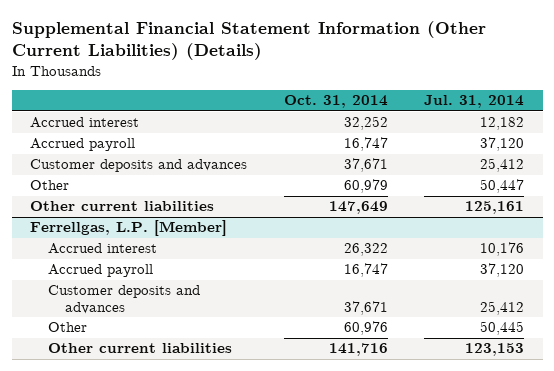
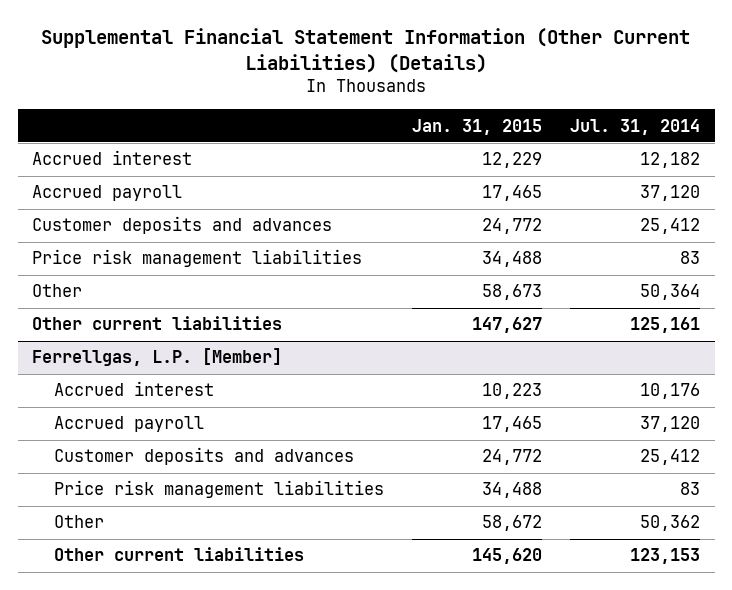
- | Oct. 31, 2014 | Jul. 31, 2014
+ | Jan. 31, 2015 | Jul. 31, 2014
- Other | 60,979 | 50,447
+ Price risk management liabilities | 34,488 | 83
+ Other | 58,673 | 50,364
@ Ferrellgas, L.P. [Member]
- Other | 60,976 | 50,445
+ Price risk management liabilities | 34,488 | 83
+ Other | 58,672 | 50,362

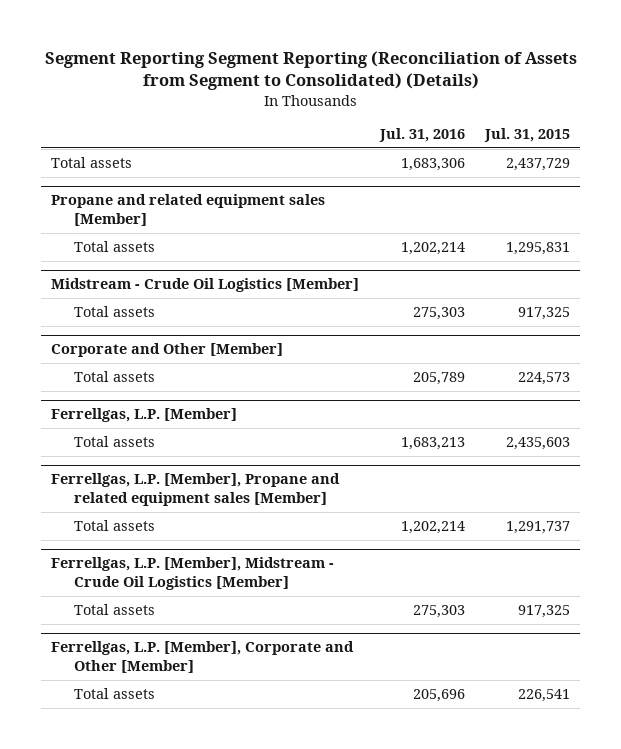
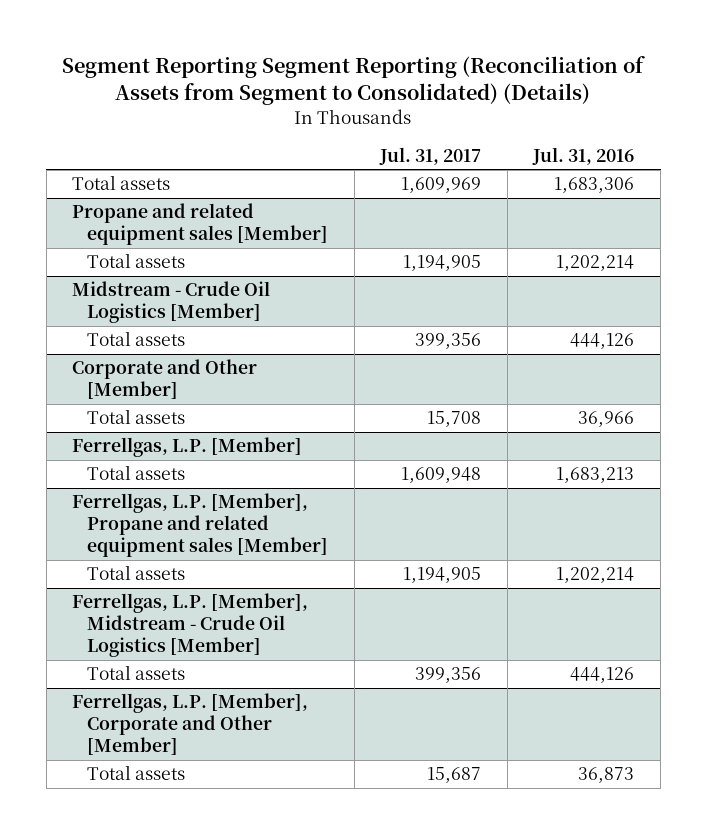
- | Jul. 31, 2016 | Jul. 31, 2015
+ | Jul. 31, 2017 | Jul. 31, 2016
@ Midstream - Crude Oil Logistics [Member]
- Total assets | 275,303 | 917,325
+ Total assets | 399,356 | 444,126
@ Corporate and Other [Member]
- Total assets | 205,789 | 224,573
+ Total assets | 15,708 | 36,966
@ Ferrellgas, L.P. [Member], Midstream - Crude Oil Logistics [Member]
- Total assets | 275,303 | 917,325
+ Total assets | 399,356 | 444,126
@ Ferrellgas, L.P. [Member], Corporate and Other [Member]
- Total assets | 205,696 | 226,541
+ Total assets | 15,687 | 36,873

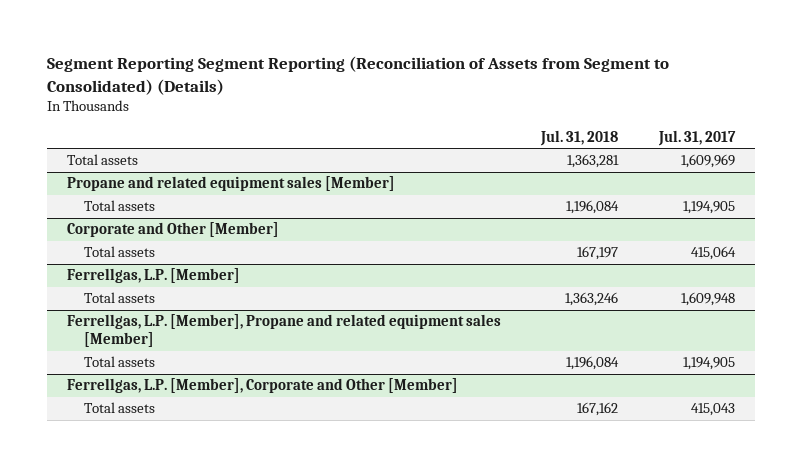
- | Jul. 31, 2017 | Jul. 31, 2016
+ | Jul. 31, 2018 | Jul. 31, 2017
- Midstream - Crude Oil Logistics [Member]
- Total assets | 399,356 | 444,126
@ Corporate and Other [Member]
- Total assets | 15,708 | 36,966
+ Total assets | 167,197 | 415,064
- Ferrellgas, L.P. [Member], Midstream - Crude Oil Logistics [Member]
- Total assets | 399,356 | 444,126
@ Ferrellgas, L.P. [Member], Corporate and Other [Member]
- Total assets | 15,687 | 36,873
+ Total assets | 167,162 | 415,043

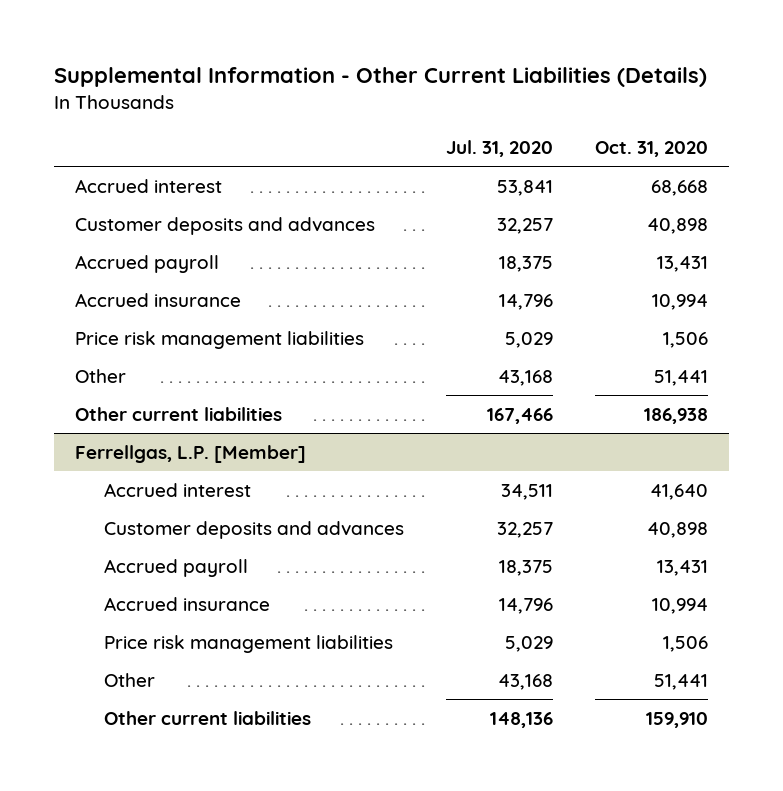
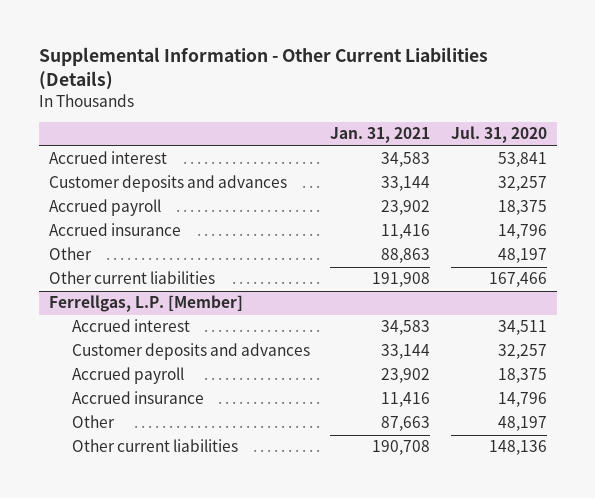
- | Jul. 31, 2020 | Oct. 31, 2020
+ | Jan. 31, 2021 | Jul. 31, 2020
- Price risk management liabilities | 5,029 | 1,506
- Other | 43,168 | 51,441
+ Other | 88,863 | 48,197
@ Ferrellgas, L.P. [Member]
- Price risk management liabilities | 5,029 | 1,506
- Other | 43,168 | 51,441
+ Other | 87,663 | 48,197

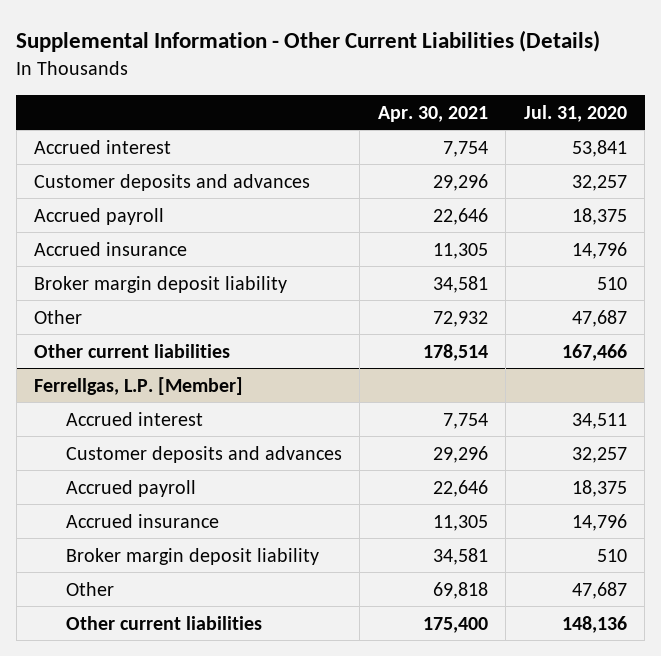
- | Jan. 31, 2021 | Jul. 31, 2020
+ | Apr. 30, 2021 | Jul. 31, 2020
- Other | 88,863 | 48,197
+ Broker margin deposit liability | 34,581 | 510
+ Other | 72,932 | 47,687
@ Ferrellgas, L.P. [Member]
- Other | 87,663 | 48,197
+ Broker margin deposit liability | 34,581 | 510
+ Other | 69,818 | 47,687

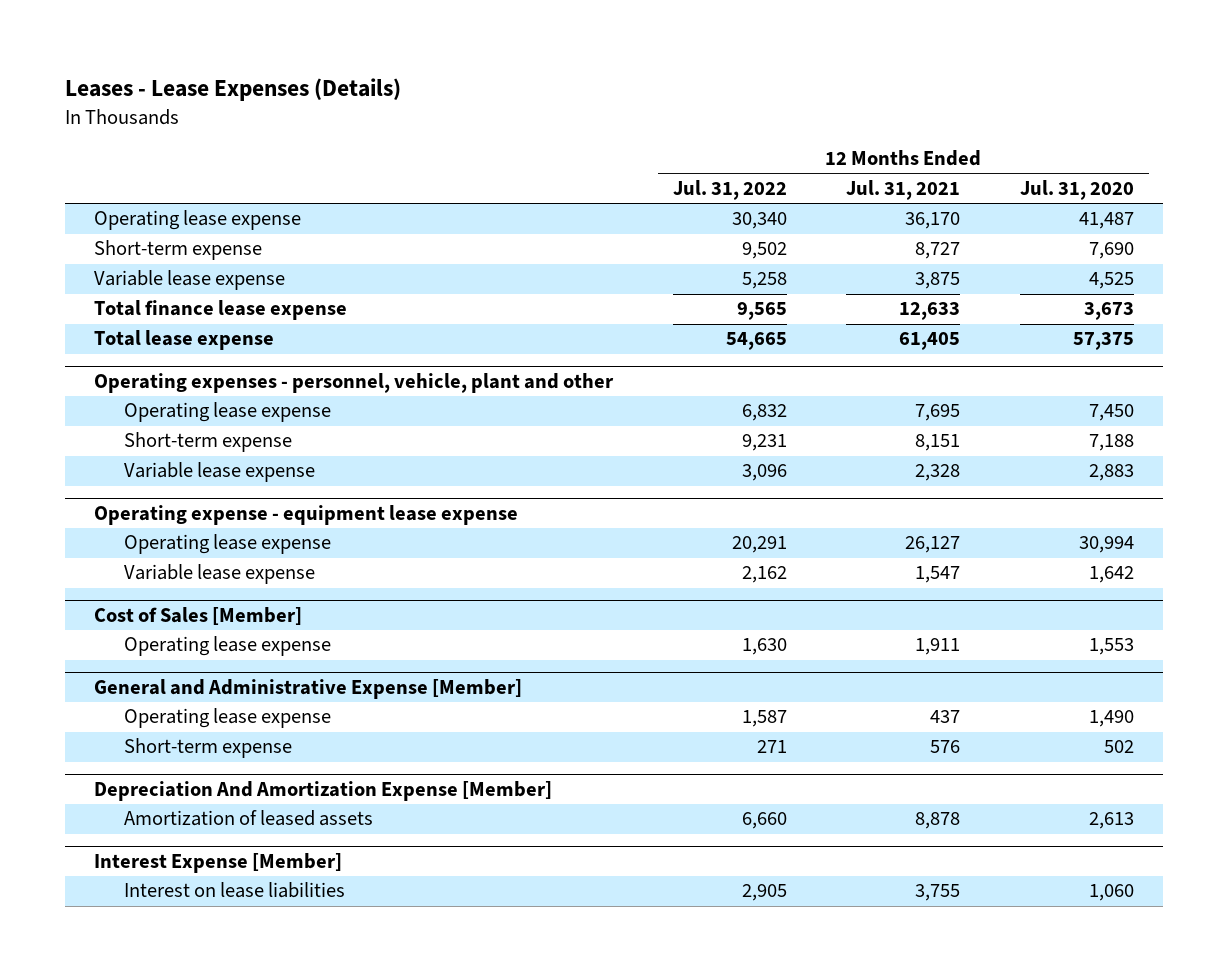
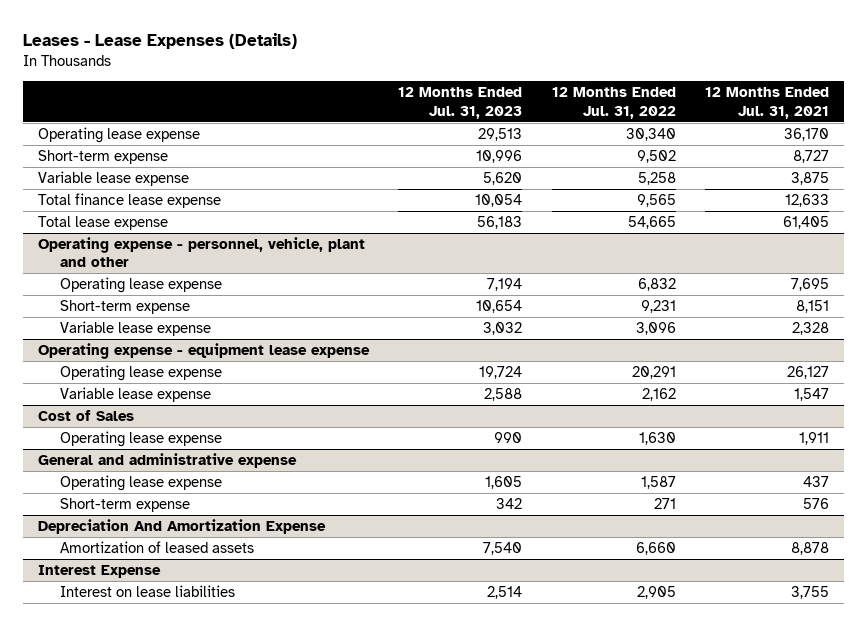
- | 12 Months Ended Jul. 31, 2022 | 12 Months Ended Jul. 31, 2021 | 12 Months Ended Jul. 31, 2020
+ | 12 Months Ended Jul. 31, 2023 | 12 Months Ended Jul. 31, 2022 | 12 Months Ended Jul. 31, 2021
- Operating expenses - personnel, vehicle, plant and other
+ Operating expense - personnel, vehicle, plant and other
- Cost of Sales [Member]
+ Cost of Sales
- General and Administrative Expense [Member]
+ General and administrative expense
- Depreciation And Amortization Expense [Member]
+ Depreciation And Amortization Expense
- Interest Expense [Member]
+ Interest Expense

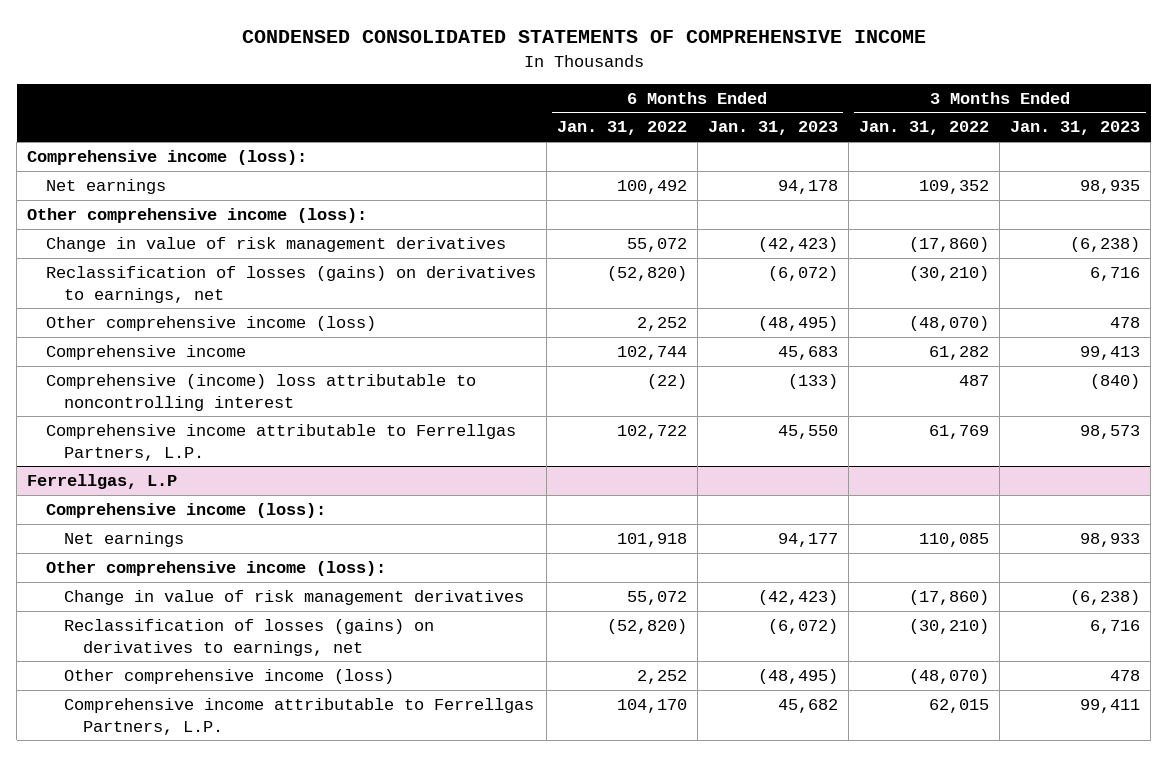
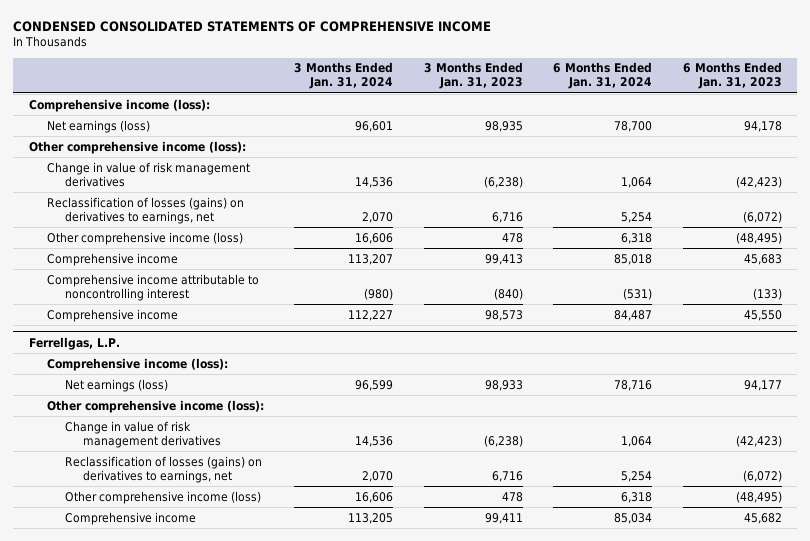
- | 6 Months Ended Jan. 31, 2022 | 6 Months Ended Jan. 31, 2023 | 3 Months Ended Jan. 31, 2022 | 3 Months Ended Jan. 31, 2023
+ | 3 Months Ended Jan. 31, 2024 | 3 Months Ended Jan. 31, 2023 | 6 Months Ended Jan. 31, 2024 | 6 Months Ended Jan. 31, 2023
- Net earnings | 100,492 | 94,178 | 109,352 | 98,935
+ Net earnings (loss) | 96,601 | 98,935 | 78,700 | 94,178
- Comprehensive (income) loss attributable to noncontrolling interest | (22) | (133) | 487 | (840)
- Comprehensive income attributable to Ferrellgas Partners, L.P. | 102,722 | 45,550 | 61,769 | 98,573
- Ferrellgas, L.P
+ Comprehensive income attributable to noncontrolling interest | (980) | (840) | (531) | (133)
+ Comprehensive income | 112,227 | 98,573 | 84,487 | 45,550
+ Ferrellgas, L.P.
- Net earnings | 101,918 | 94,177 | 110,085 | 98,933
+ Net earnings (loss) | 96,599 | 98,933 | 78,716 | 94,177
- Comprehensive income attributable to Ferrellgas Partners, L.P. | 104,170 | 45,682 | 62,015 | 99,411
+ Comprehensive income | 113,205 | 99,411 | 85,034 | 45,682

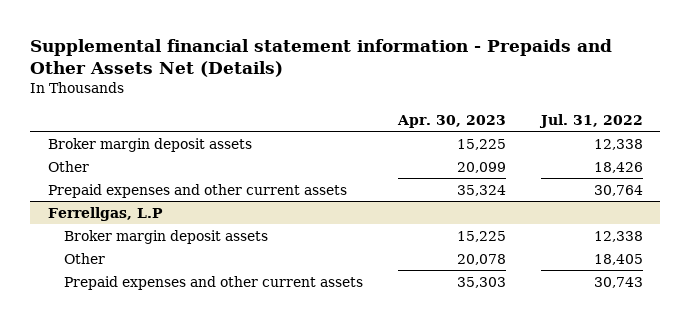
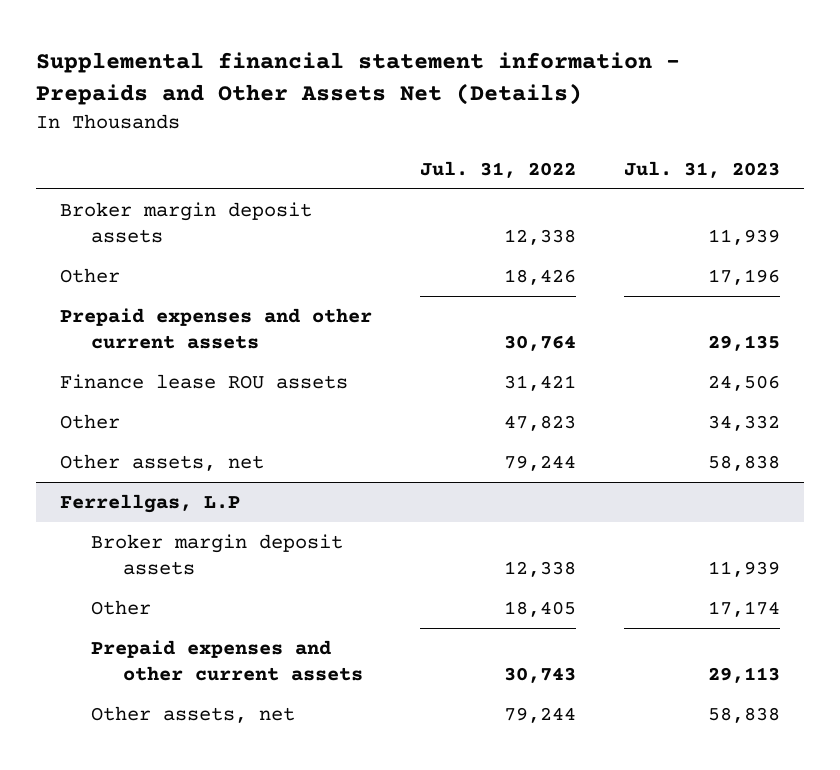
- | Apr. 30, 2023 | Jul. 31, 2022
+ | Jul. 31, 2022 | Jul. 31, 2023
+ Finance lease ROU assets | 31,421 | 24,506
+ Other | 47,823 | 34,332
+ Other assets, net | 79,244 | 58,838
@ Ferrellgas, L.P
+ Other assets, net | 79,244 | 58,838

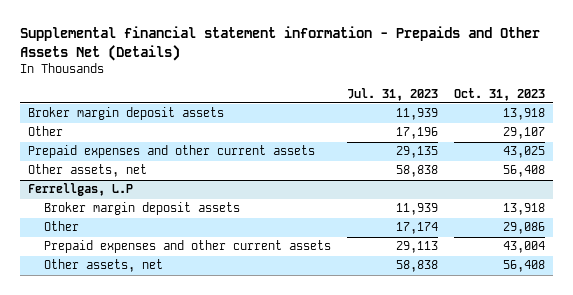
- | Jul. 31, 2022 | Jul. 31, 2023
+ | Jul. 31, 2023 | Oct. 31, 2023
- Finance lease ROU assets | 31,421 | 24,506
- Other | 47,823 | 34,332

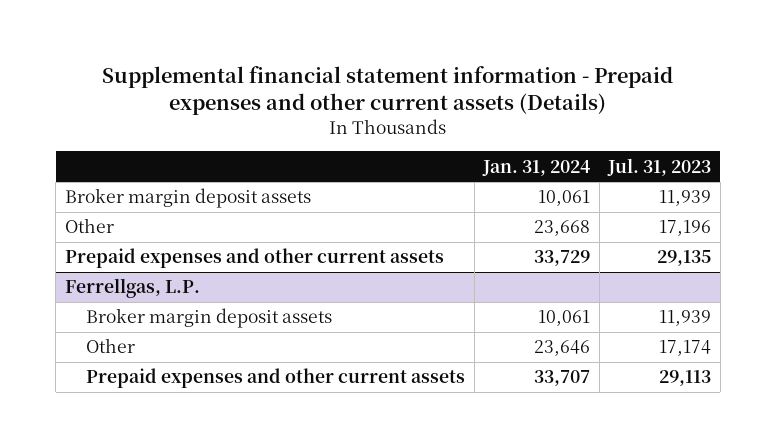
- Supplemental financial statement information - Prepaids and Other Assets Net (Details)
+ Supplemental financial statement information - Prepaid expenses and other current assets (Details)
- | Jul. 31, 2023 | Oct. 31, 2023
+ | Jan. 31, 2024 | Jul. 31, 2023
- Other assets, net | 58,838 | 56,408
- Ferrellgas, L.P
+ Ferrellgas, L.P.
- Other assets, net | 58,838 | 56,408

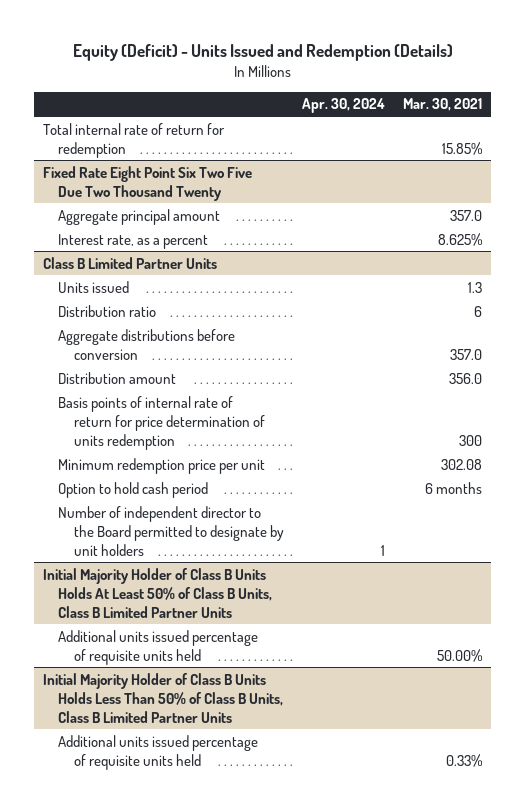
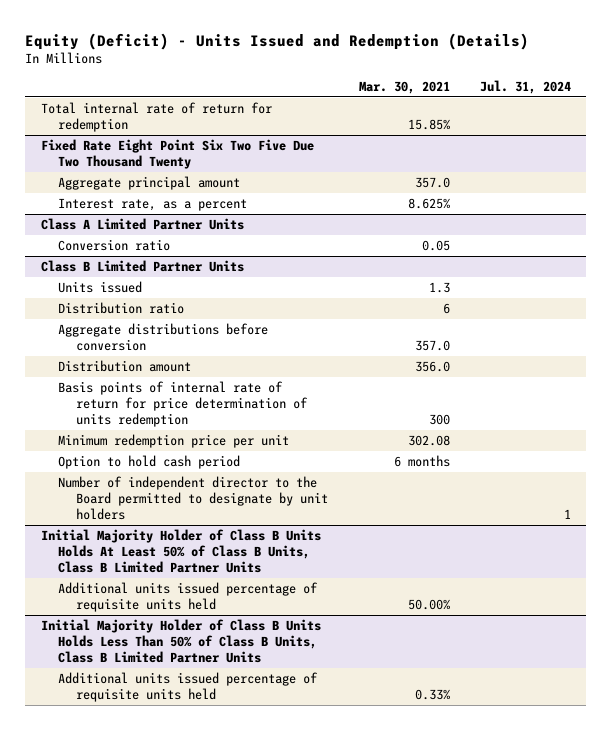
- | Apr. 30, 2024 | Mar. 30, 2021
+ | Mar. 30, 2021 | Jul. 31, 2024
+ Class A Limited Partner Units
+ Conversion ratio | 0.05 |

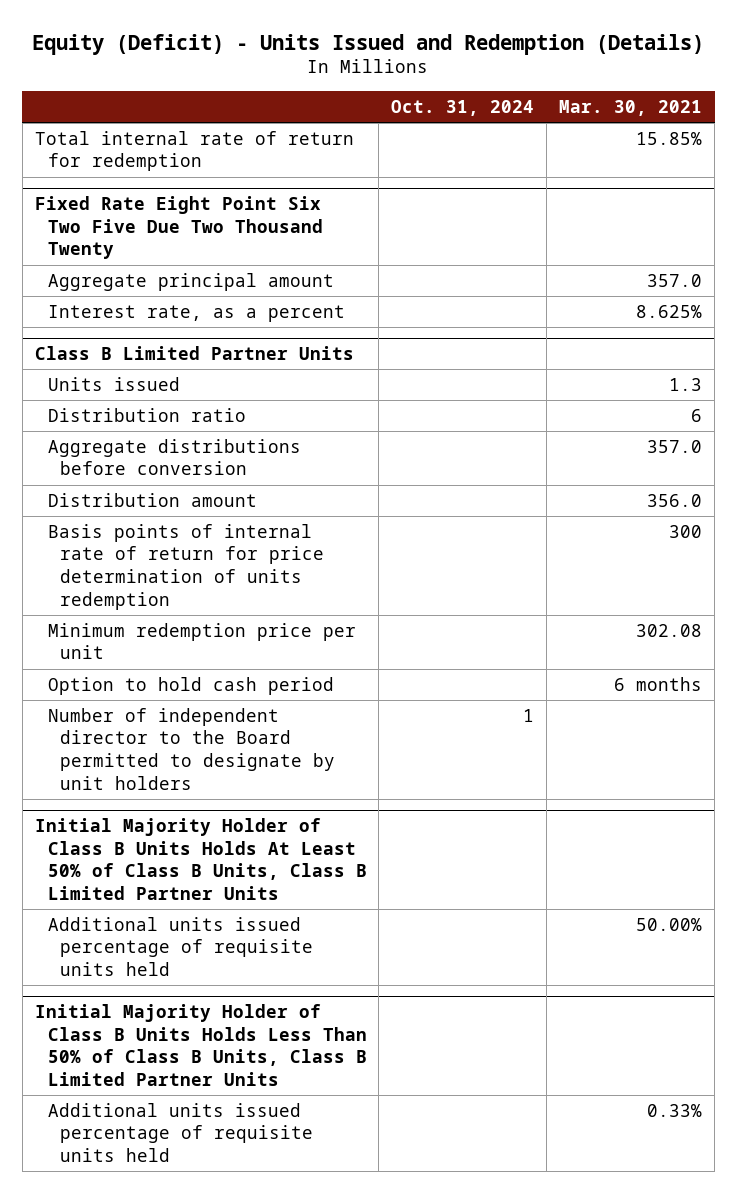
- | Mar. 30, 2021 | Jul. 31, 2024
+ | Oct. 31, 2024 | Mar. 30, 2021
- Class A Limited Partner Units
- Conversion ratio | 0.05 |

